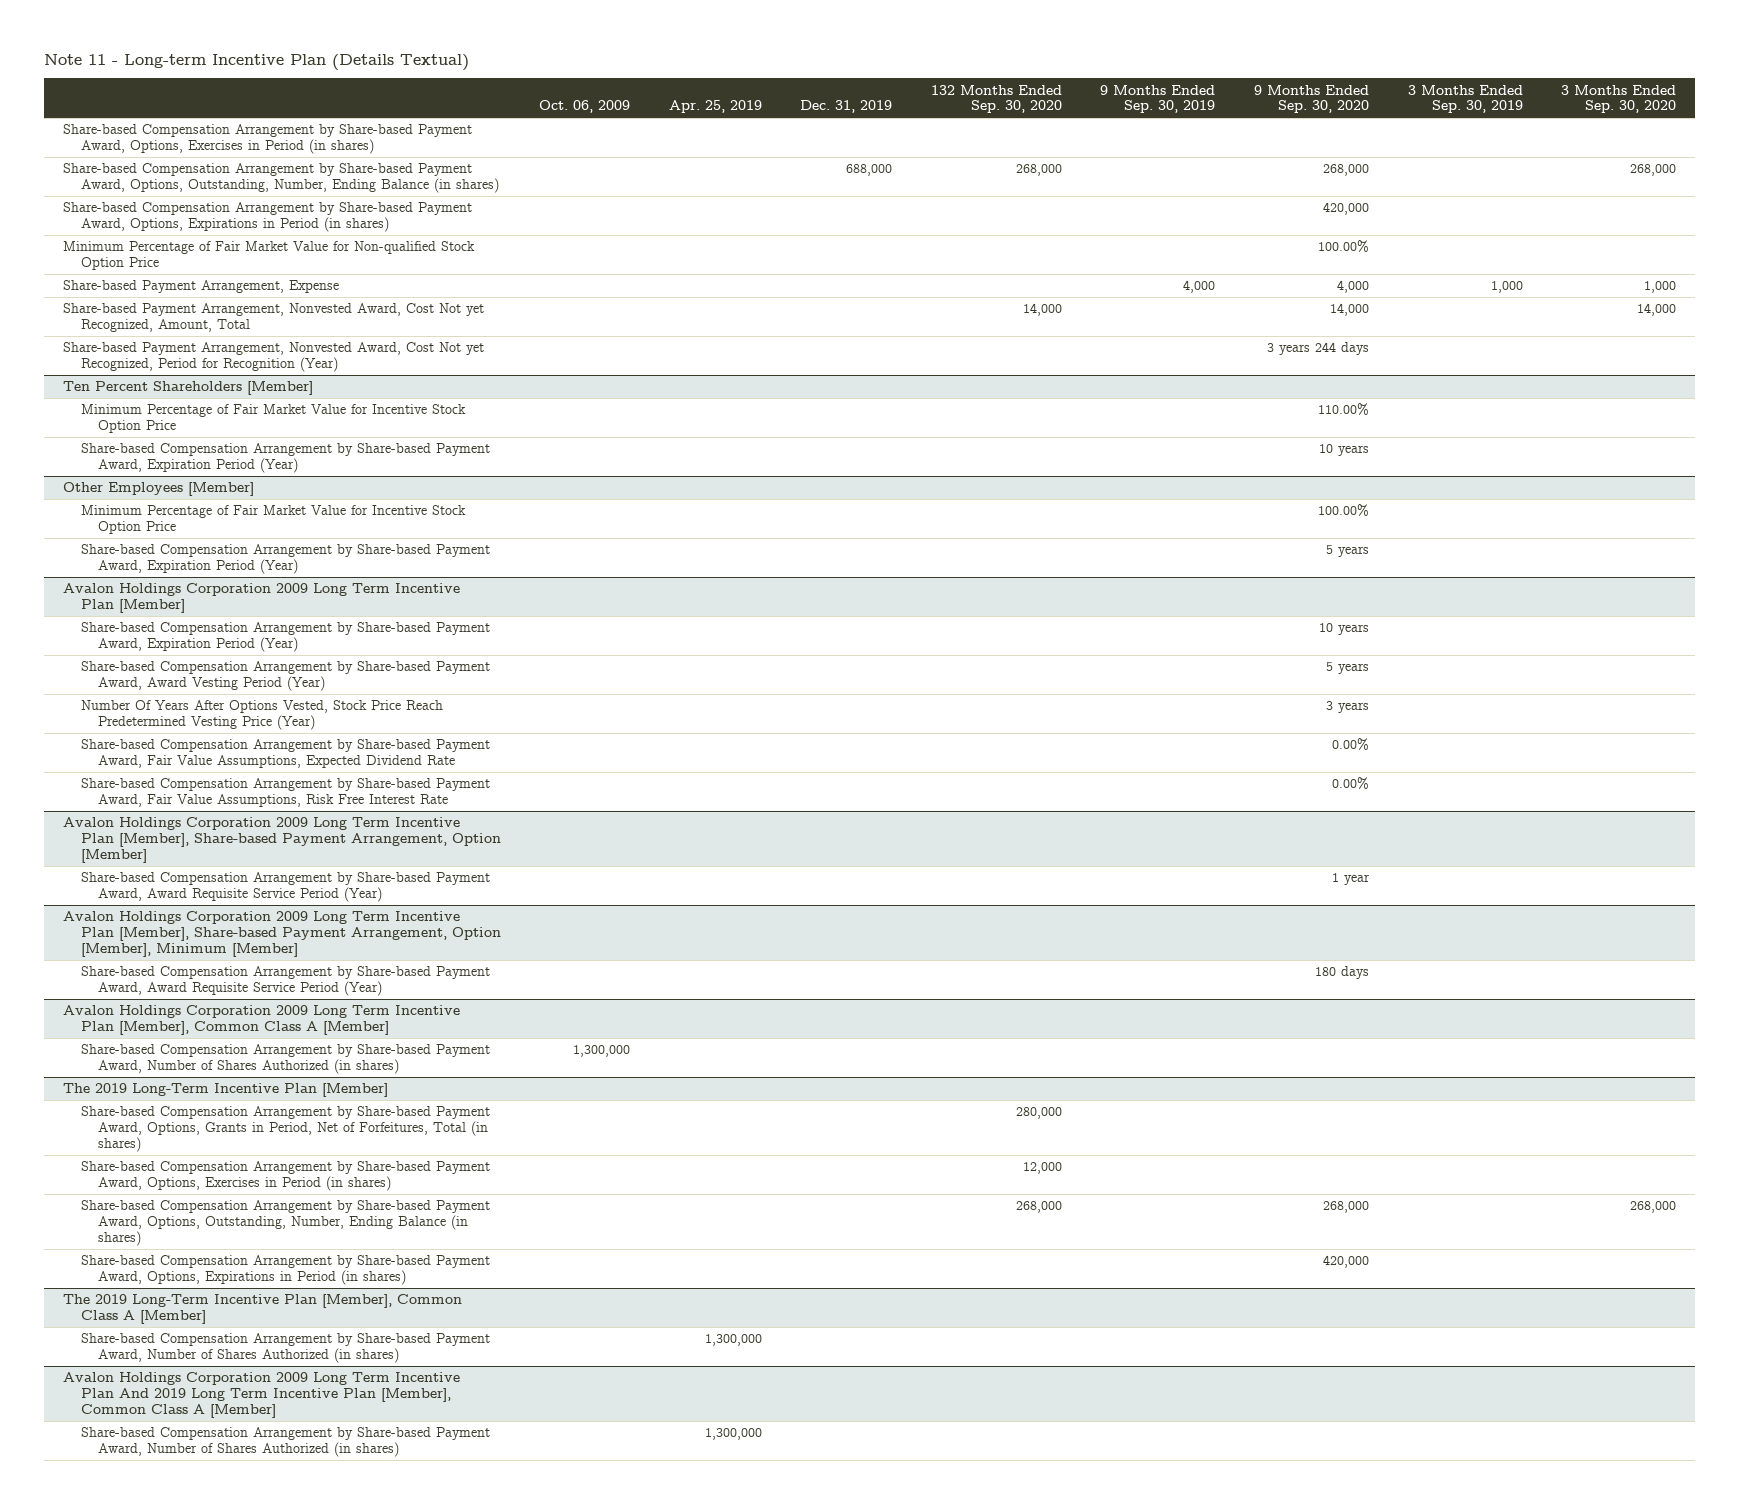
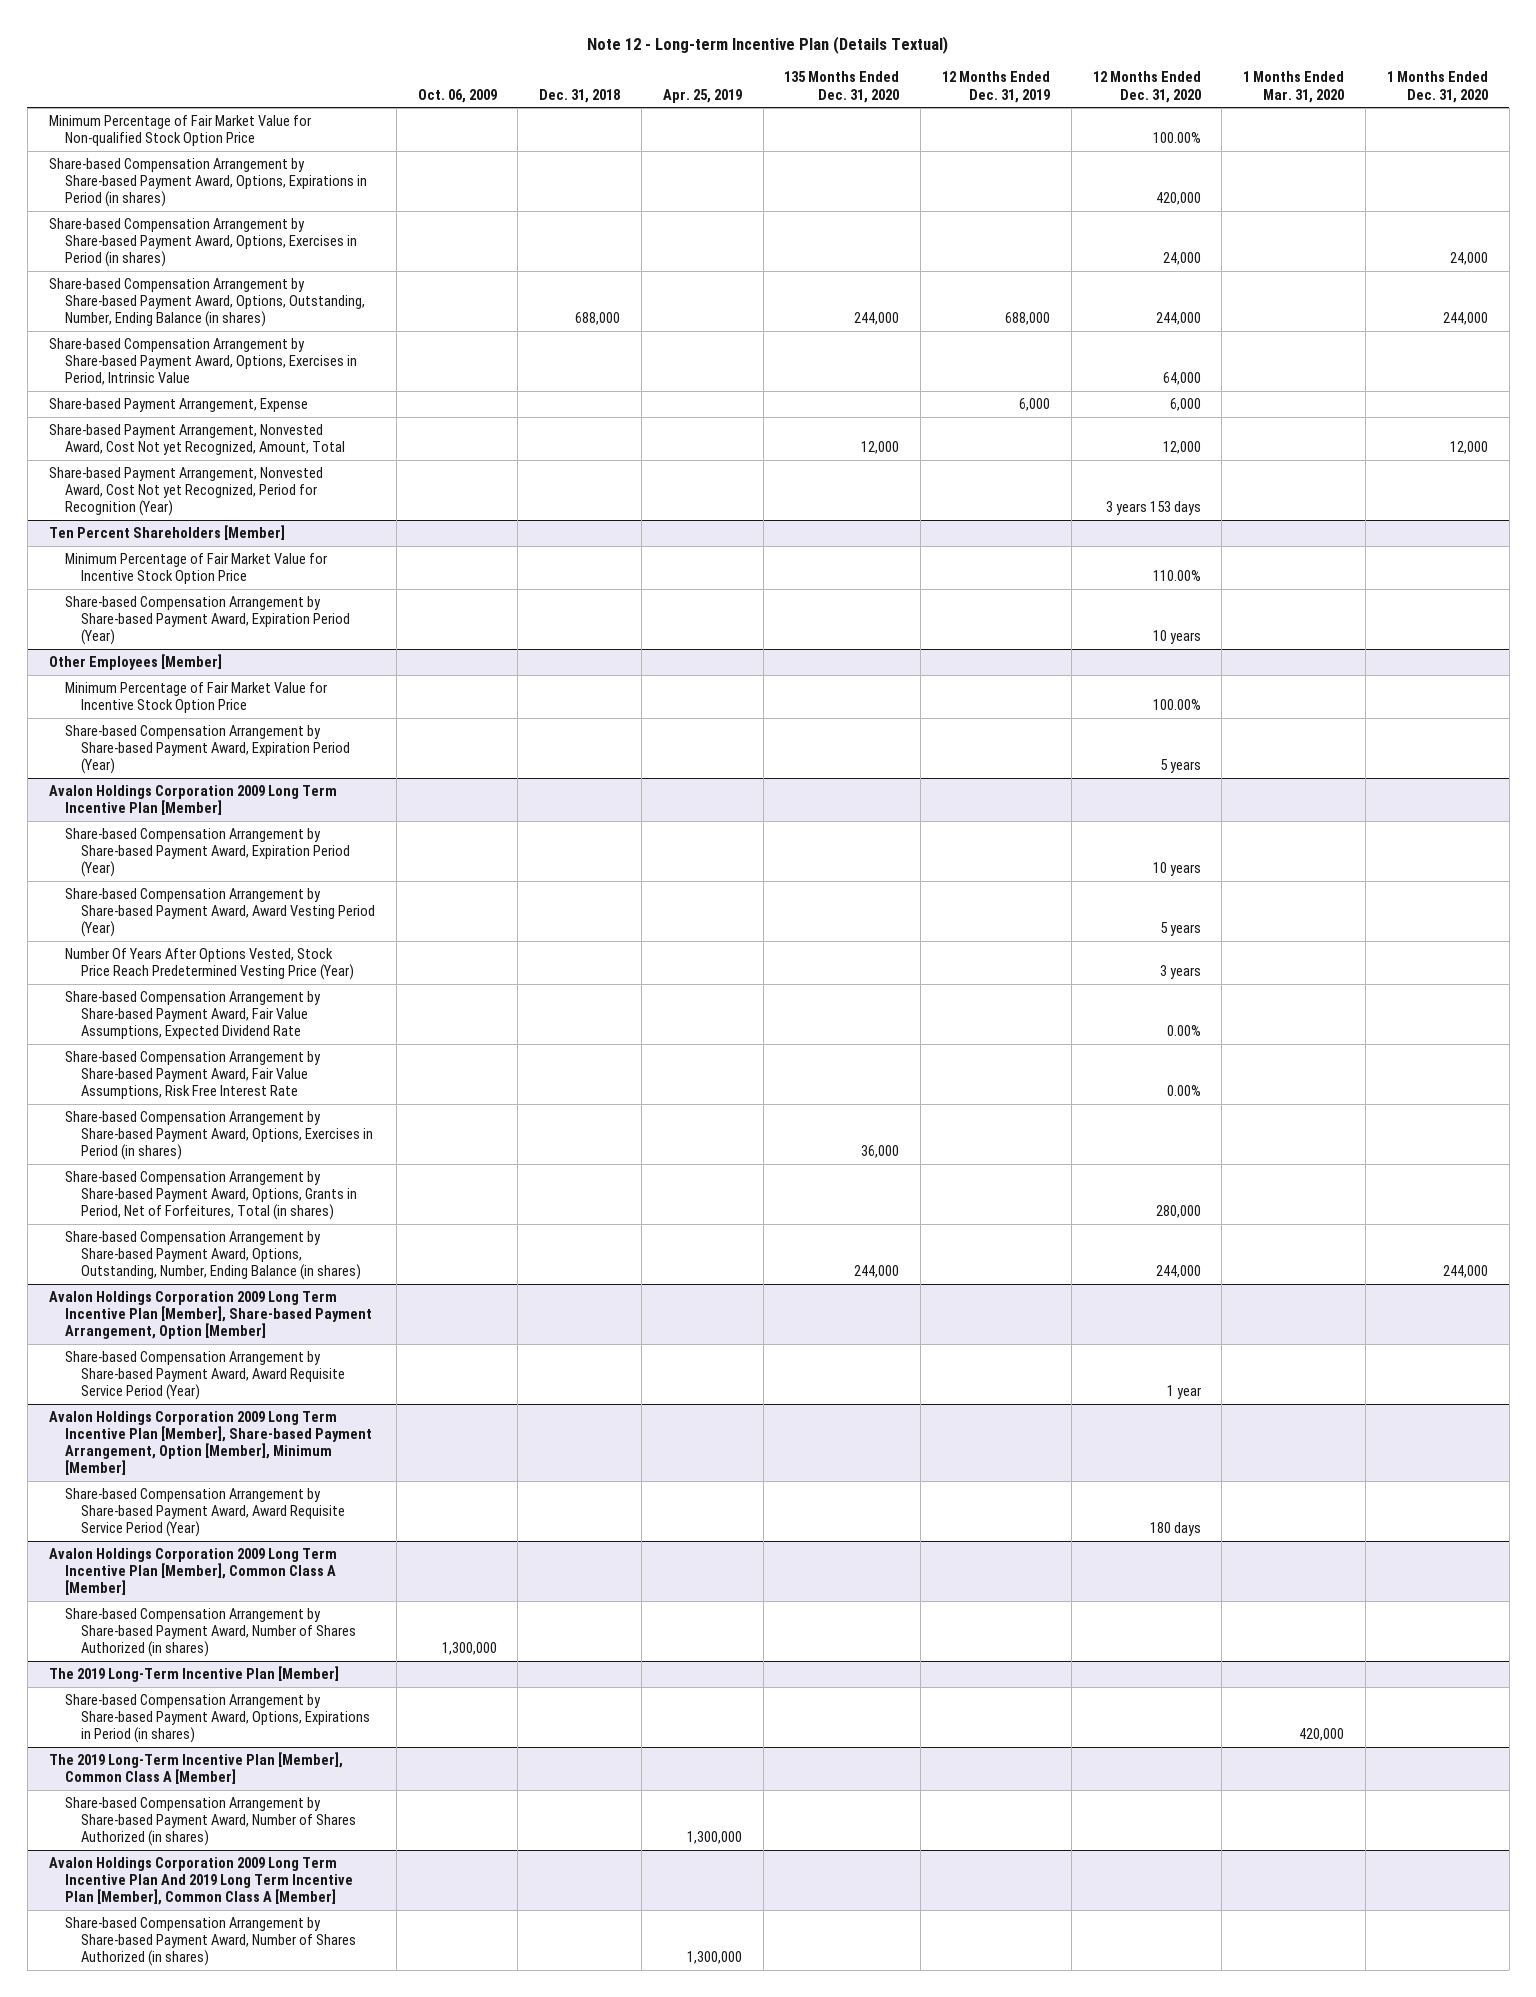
- Note 11 - Long-term Incentive Plan (Details Textual)
+ Note 12 - Long-term Incentive Plan (Details Textual)
- | Oct. 06, 2009 | Apr. 25, 2019 | Dec. 31, 2019 | 132 Months Ended Sep. 30, 2020 | 9 Months Ended Sep. 30, 2019 | 9 Months Ended Sep. 30, 2020 | 3 Months Ended Sep. 30, 2019 | 3 Months Ended Sep. 30, 2020
+ | Oct. 06, 2009 | Dec. 31, 2018 | Apr. 25, 2019 | 135 Months Ended Dec. 31, 2020 | 12 Months Ended Dec. 31, 2019 | 12 Months Ended Dec. 31, 2020 | 1 Months Ended Mar. 31, 2020 | 1 Months Ended Dec. 31, 2020
moved up: Minimum Percentage of Fair Market Value for Non-qualified Stock Option Price | | | | | | 100.00% | |
moved up: Share-based Compensation Arrangement by Share-based Payment Award, Options, Expirations in Period (in shares) | | | | | | 420,000 | |
+ Share-based Compensation Arrangement by Share-based Payment Award, Options, Exercises in Period, Intrinsic Value | | | | | | 64,000 | |
@ Avalon Holdings Corporation 2009 Long Term Incentive Plan [Member]
+ Share-based Compensation Arrangement by Share-based Payment Award, Options, Exercises in Period (in shares) | | | | 36,000 | | | |
+ Share-based Compensation Arrangement by Share-based Payment Award, Options, Grants in Period, Net of Forfeitures, Total (in shares) | | | | | | 280,000 | |
+ Share-based Compensation Arrangement by Share-based Payment Award, Options, Outstanding, Number, Ending Balance (in shares) | | | | 244,000 | | 244,000 | | 244,000
@ The 2019 Long-Term Incentive Plan [Member]
- Share-based Compensation Arrangement by Share-based Payment Award, Options, Grants in Period, Net of Forfeitures, Total (in shares) | | | | 280,000 | | | |
- Share-based Compensation Arrangement by Share-based Payment Award, Options, Exercises in Period (in shares) | | | | 12,000 | | | |
- Share-based Compensation Arrangement by Share-based Payment Award, Options, Outstanding, Number, Ending Balance (in shares) | | | | 268,000 | | 268,000 | | 268,000

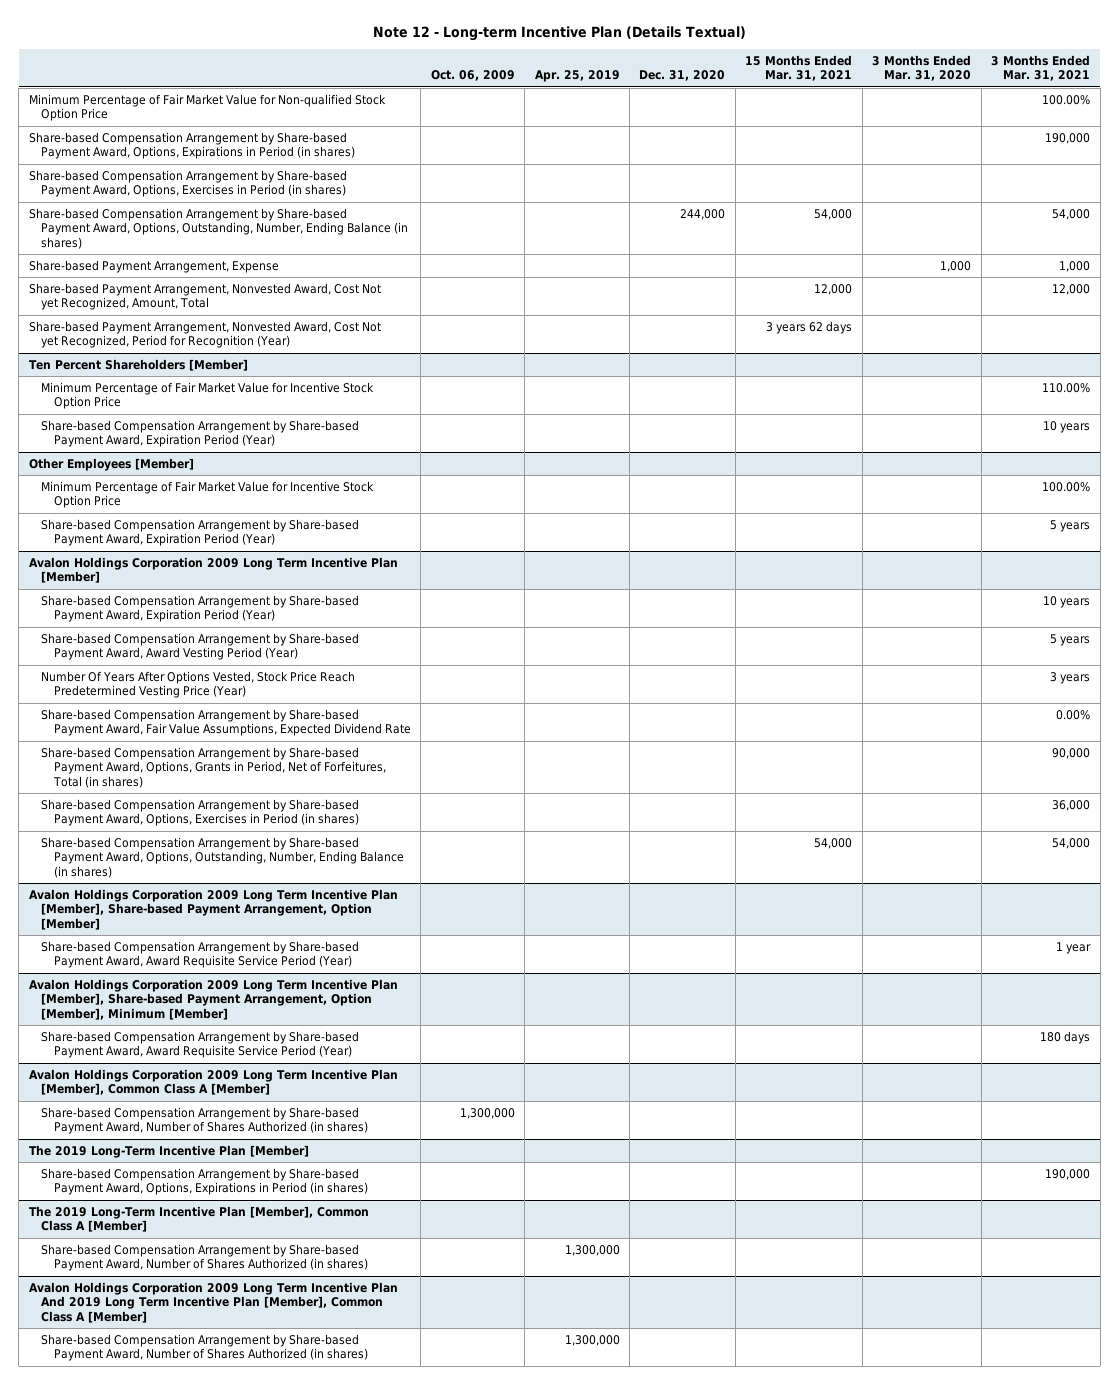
- | Oct. 06, 2009 | Dec. 31, 2018 | Apr. 25, 2019 | 135 Months Ended Dec. 31, 2020 | 12 Months Ended Dec. 31, 2019 | 12 Months Ended Dec. 31, 2020 | 1 Months Ended Mar. 31, 2020 | 1 Months Ended Dec. 31, 2020
+ | Oct. 06, 2009 | Apr. 25, 2019 | Dec. 31, 2020 | 15 Months Ended Mar. 31, 2021 | 3 Months Ended Mar. 31, 2020 | 3 Months Ended Mar. 31, 2021
- Share-based Compensation Arrangement by Share-based Payment Award, Options, Exercises in Period, Intrinsic Value | | | | | | 64,000 | |
@ Avalon Holdings Corporation 2009 Long Term Incentive Plan [Member]
- Share-based Compensation Arrangement by Share-based Payment Award, Fair Value Assumptions, Risk Free Interest Rate | | | | | | 0.00% | |
moved down: Share-based Compensation Arrangement by Share-based Payment Award, Options, Exercises in Period (in shares) | | | | | | 36,000

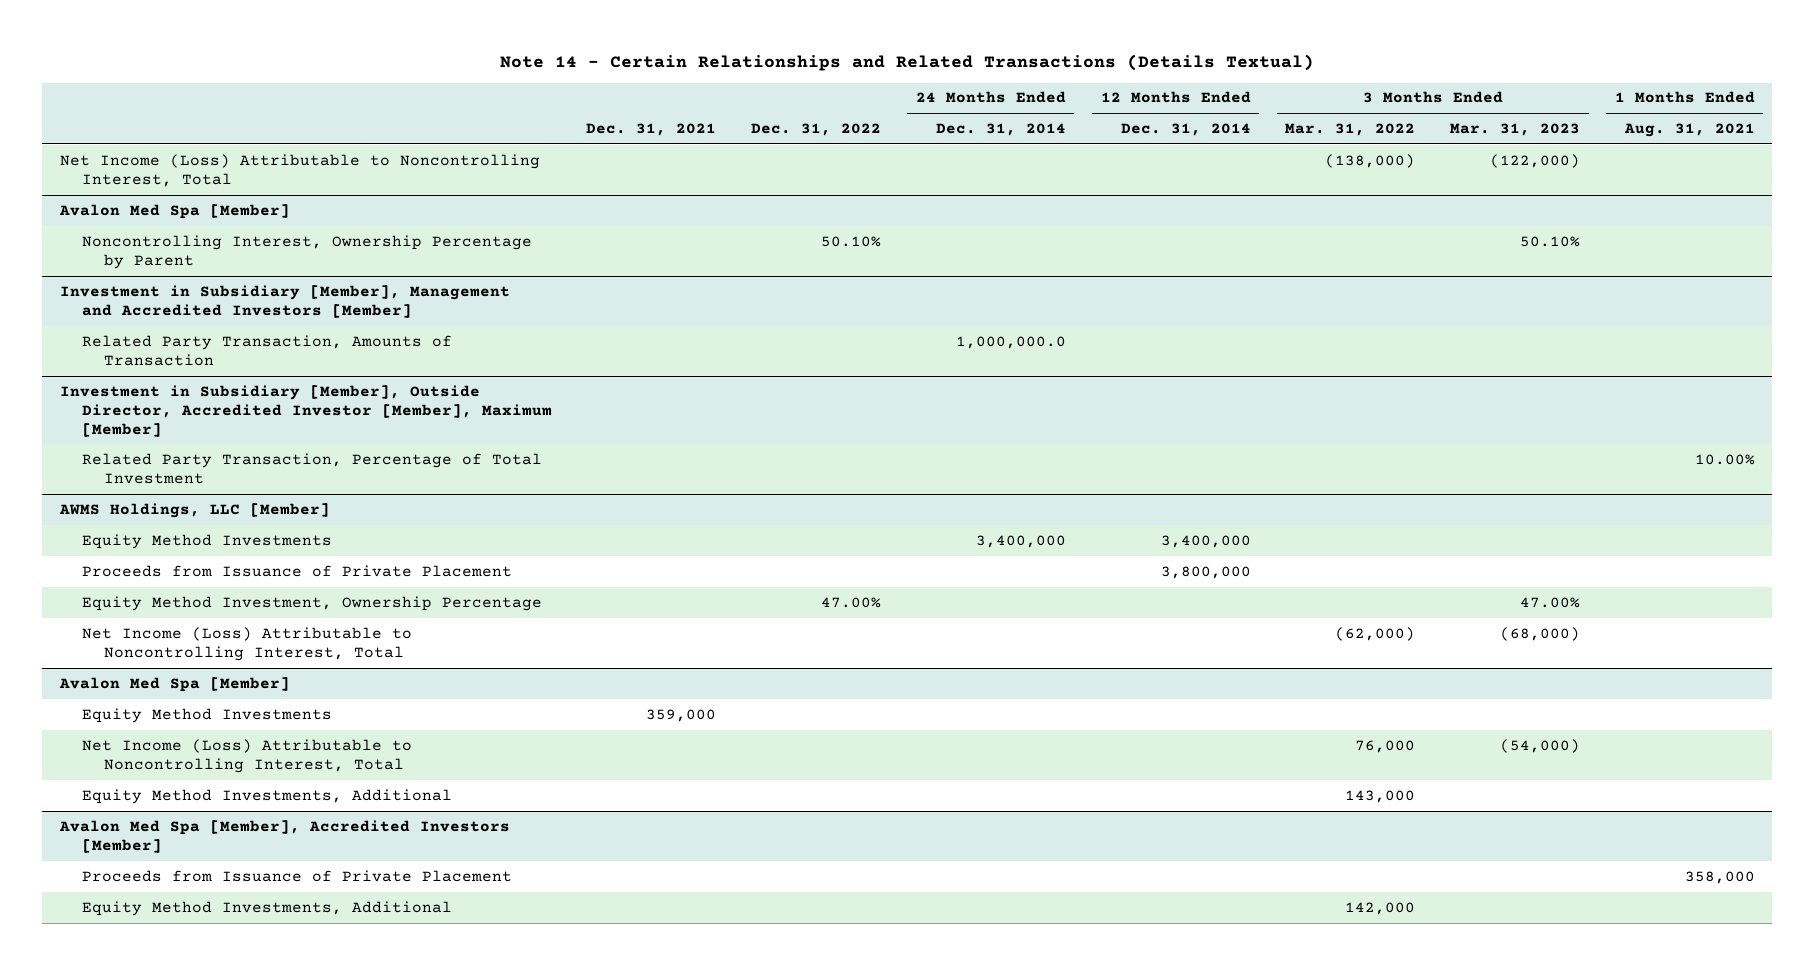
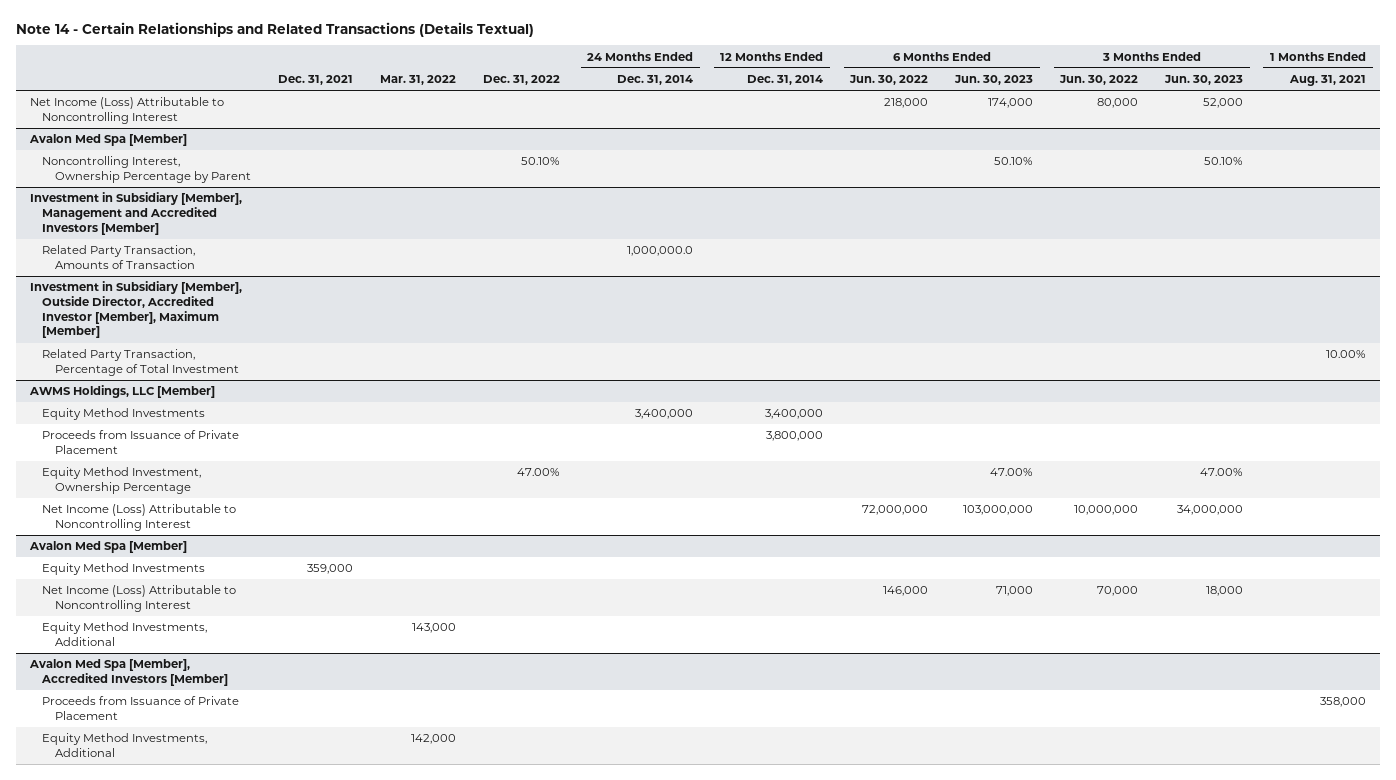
- | Dec. 31, 2021 | Dec. 31, 2022 | 24 Months Ended Dec. 31, 2014 | 12 Months Ended Dec. 31, 2014 | 3 Months Ended Mar. 31, 2022 | 3 Months Ended Mar. 31, 2023 | 1 Months Ended Aug. 31, 2021
+ | Dec. 31, 2021 | Mar. 31, 2022 | Dec. 31, 2022 | 24 Months Ended Dec. 31, 2014 | 12 Months Ended Dec. 31, 2014 | 6 Months Ended Jun. 30, 2022 | 6 Months Ended Jun. 30, 2023 | 3 Months Ended Jun. 30, 2022 | 3 Months Ended Jun. 30, 2023 | 1 Months Ended Aug. 31, 2021
- Net Income (Loss) Attributable to Noncontrolling Interest, Total | | | | | (138,000) | (122,000) |
+ Net Income (Loss) Attributable to Noncontrolling Interest | | | | | | 218,000 | 174,000 | 80,000 | 52,000 |
@ AWMS Holdings, LLC [Member]
- Net Income (Loss) Attributable to Noncontrolling Interest, Total | | | | | (62,000) | (68,000) |
+ Net Income (Loss) Attributable to Noncontrolling Interest | | | | | | 72,000,000 | 103,000,000 | 10,000,000 | 34,000,000 |
@ Avalon Med Spa [Member]
- Net Income (Loss) Attributable to Noncontrolling Interest, Total | | | | | 76,000 | (54,000) |
+ Net Income (Loss) Attributable to Noncontrolling Interest | | | | | | 146,000 | 71,000 | 70,000 | 18,000 |

